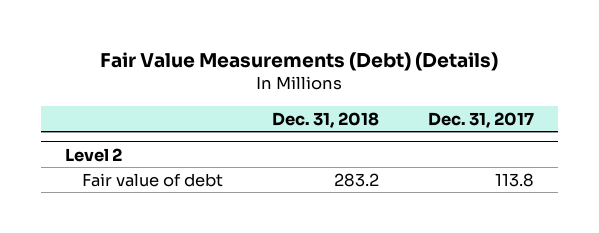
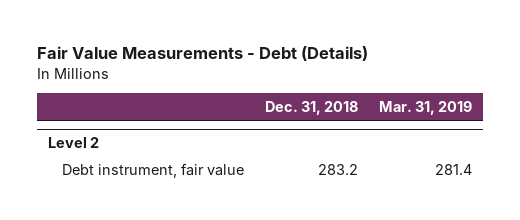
- Fair Value Measurements (Debt) (Details)
+ Fair Value Measurements - Debt (Details)
- | Dec. 31, 2018 | Dec. 31, 2017
+ | Dec. 31, 2018 | Mar. 31, 2019
@ Level 2
- Fair value of debt | 283.2 | 113.8
+ Debt instrument, fair value | 283.2 | 281.4

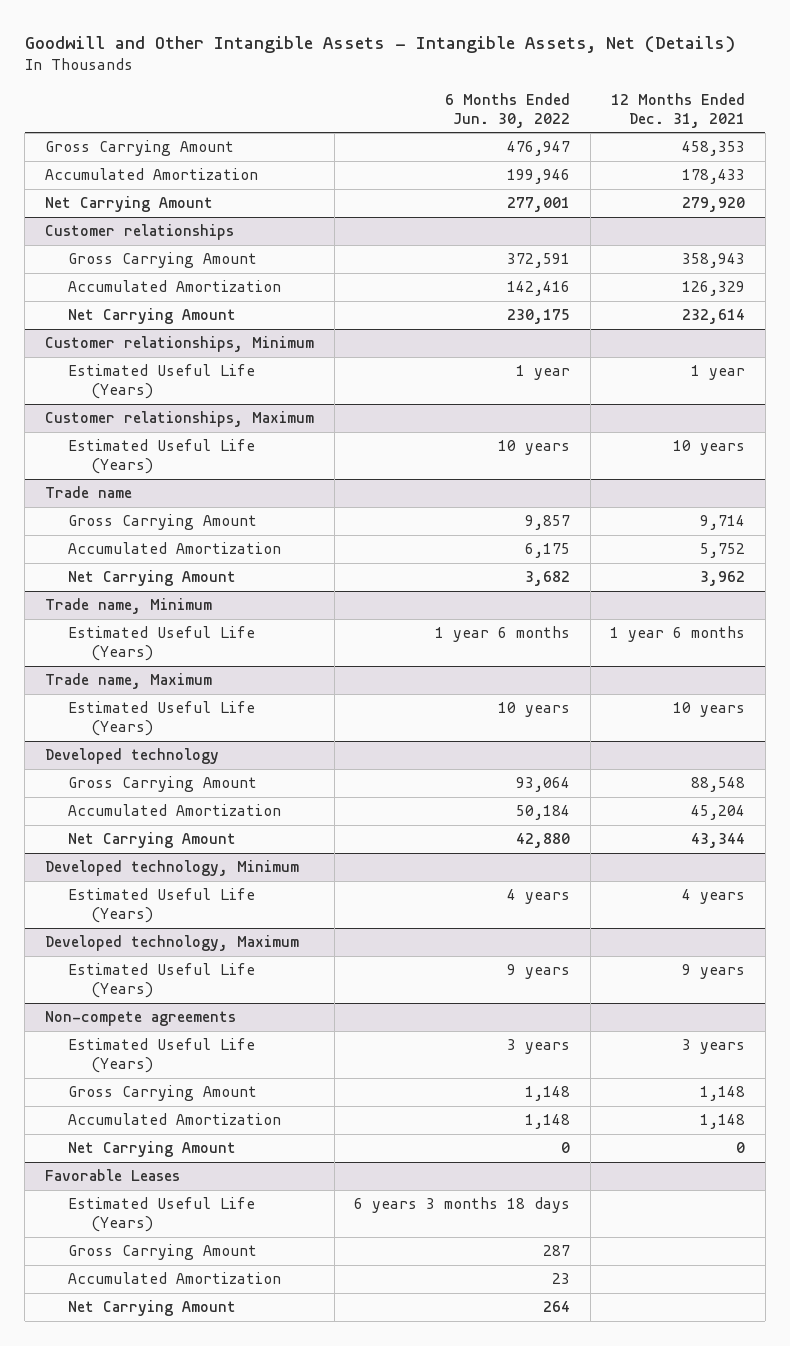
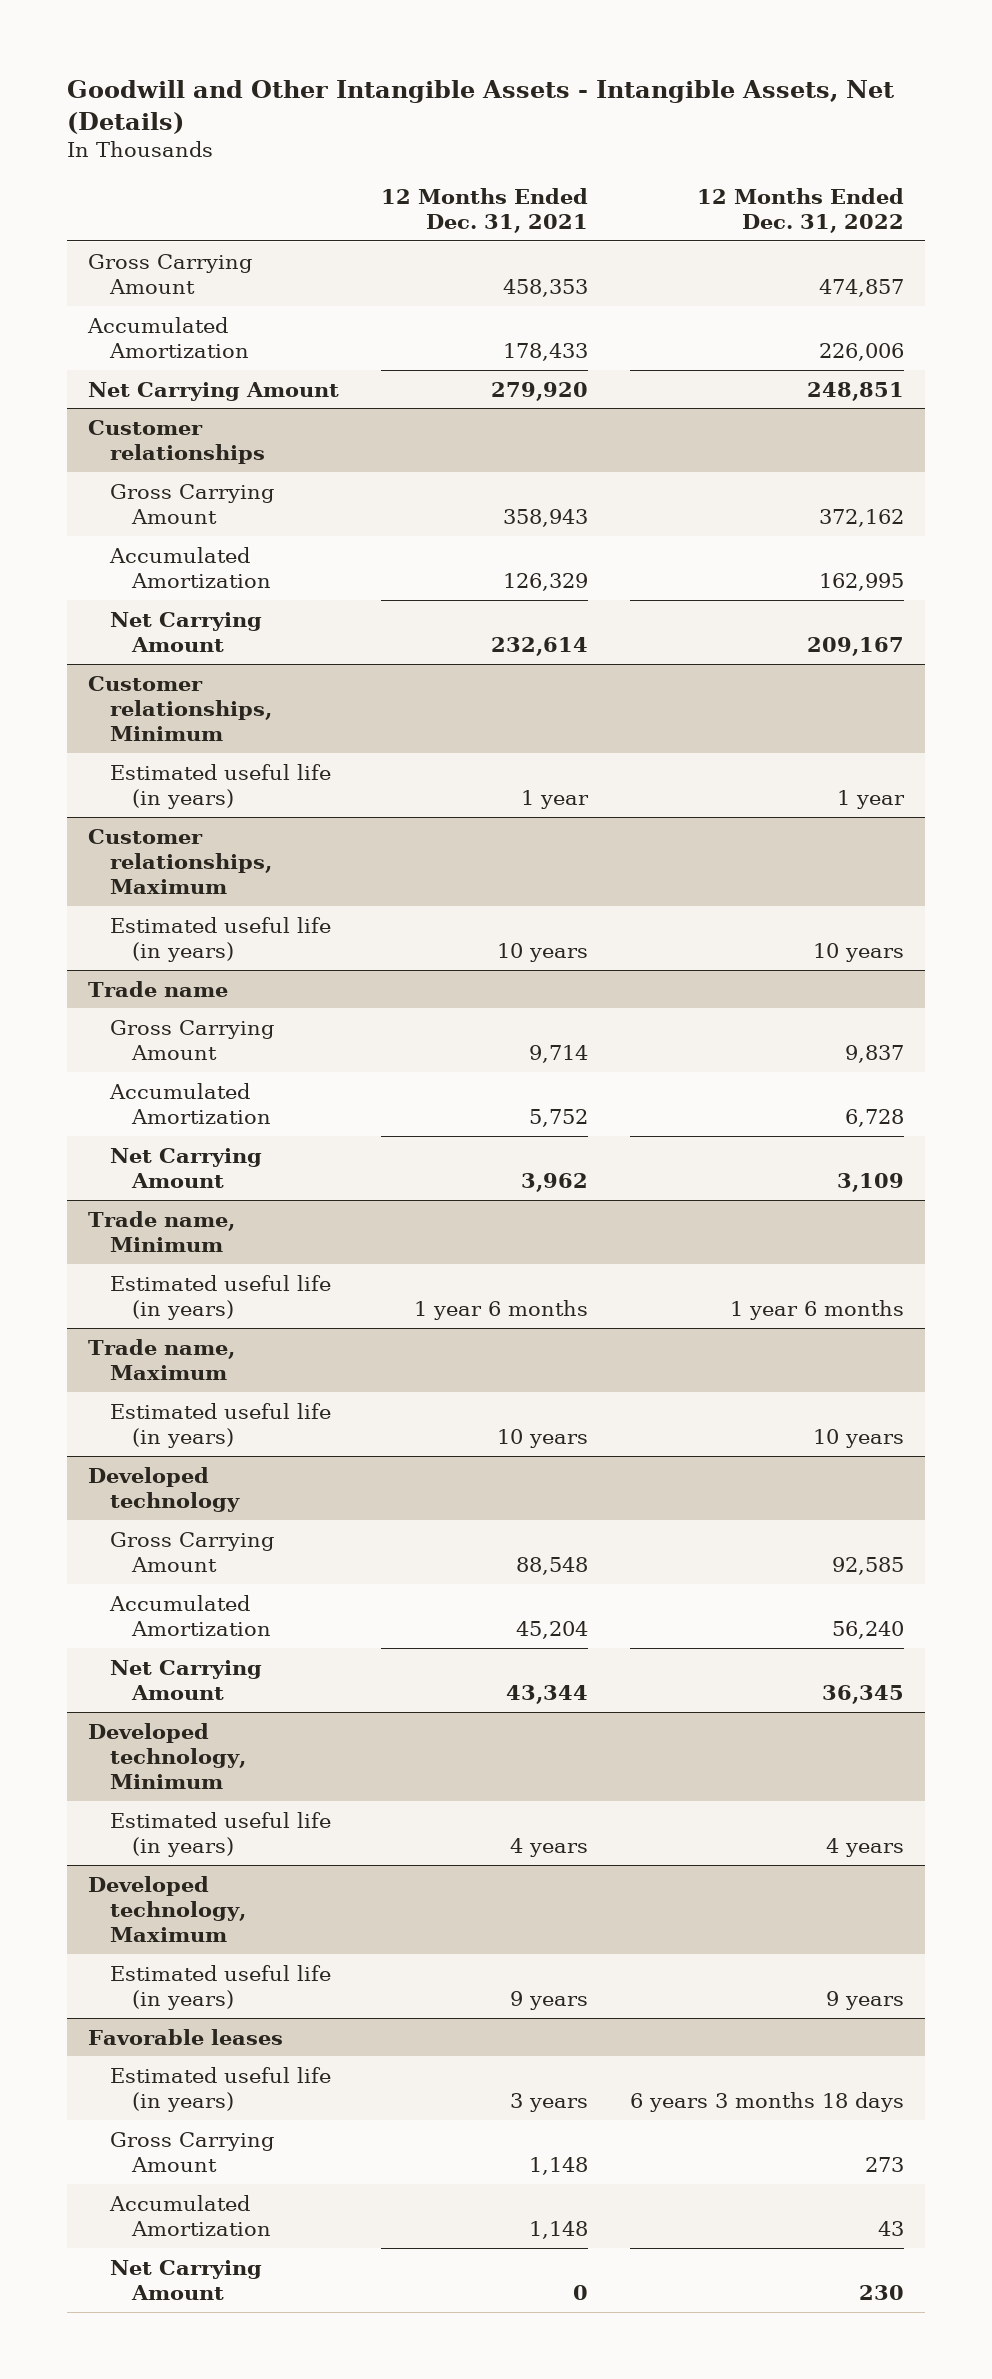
- | 6 Months Ended Jun. 30, 2022 | 12 Months Ended Dec. 31, 2021
+ | 12 Months Ended Dec. 31, 2021 | 12 Months Ended Dec. 31, 2022
@ Customer relationships, Minimum
- Estimated Useful Life (Years) | 1 year | 1 year
+ Estimated useful life (in years) | 1 year | 1 year
@ Customer relationships, Maximum
- Estimated Useful Life (Years) | 10 years | 10 years
+ Estimated useful life (in years) | 10 years | 10 years
@ Trade name, Minimum
- Estimated Useful Life (Years) | 1 year 6 months | 1 year 6 months
+ Estimated useful life (in years) | 1 year 6 months | 1 year 6 months
@ Trade name, Maximum
- Estimated Useful Life (Years) | 10 years | 10 years
+ Estimated useful life (in years) | 10 years | 10 years
@ Developed technology, Minimum
- Estimated Useful Life (Years) | 4 years | 4 years
+ Estimated useful life (in years) | 4 years | 4 years
@ Developed technology, Maximum
- Estimated Useful Life (Years) | 9 years | 9 years
- Non-compete agreements
- Estimated Useful Life (Years) | 3 years | 3 years
@ Developed technology, Maximum
+ Estimated useful life (in years) | 9 years | 9 years
+ Favorable leases
+ Estimated useful life (in years) | 3 years | 6 years 3 months 18 days
- Favorable Leases
- Estimated Useful Life (Years) | 6 years 3 months 18 days |
- Gross Carrying Amount | 287 |
- Accumulated Amortization | 23 |
- Net Carrying Amount | 264 |

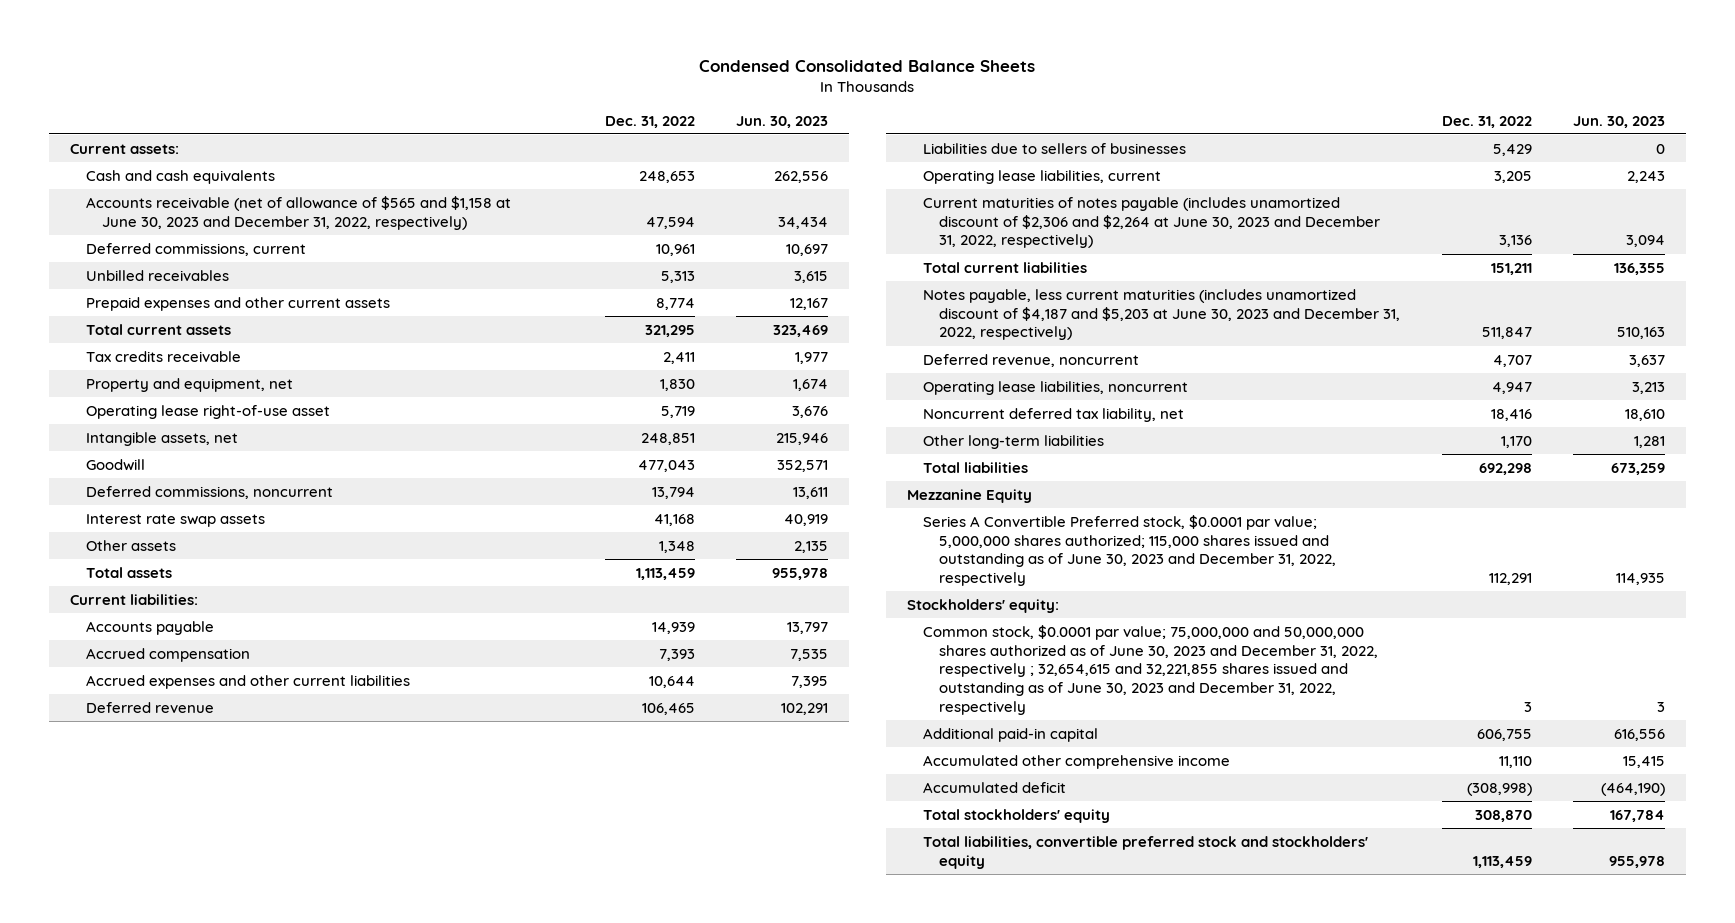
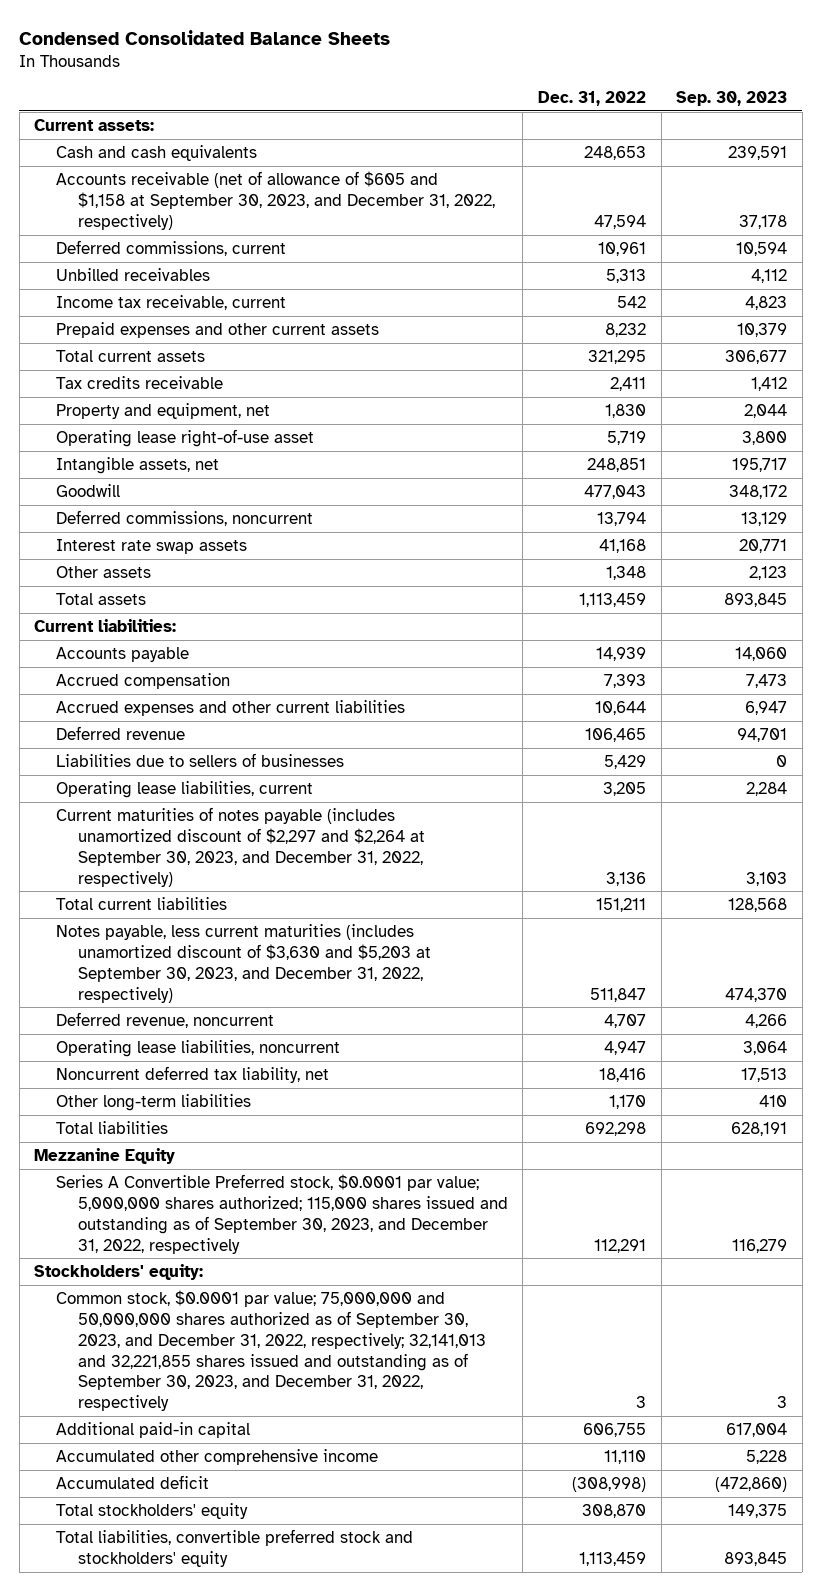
- | Dec. 31, 2022 | Jun. 30, 2023
+ | Dec. 31, 2022 | Sep. 30, 2023
- Accounts receivable (net of allowance of $565 and $1,158 at June 30, 2023 and December 31, 2022, respectively) | 47,594 | 34,434
+ Accounts receivable (net of allowance of $605 and $1,158 at September 30, 2023, and December 31, 2022, respectively) | 47,594 | 37,178
- Prepaid expenses and other current assets | 8,774 | 12,167
+ Income tax receivable, current | 542 | 4,823
+ Prepaid expenses and other current assets | 8,232 | 10,379
- Current maturities of notes payable (includes unamortized discount of $2,306 and $2,264 at June 30, 2023 and December 31, 2022, respectively) | 3,136 | 3,094
+ Current maturities of notes payable (includes unamortized discount of $2,297 and $2,264 at September 30, 2023, and December 31, 2022, respectively) | 3,136 | 3,103
- Notes payable, less current maturities (includes unamortized discount of $4,187 and $5,203 at June 30, 2023 and December 31, 2022, respectively) | 511,847 | 510,163
+ Notes payable, less current maturities (includes unamortized discount of $3,630 and $5,203 at September 30, 2023, and December 31, 2022, respectively) | 511,847 | 474,370
- Series A Convertible Preferred stock, $0.0001 par value; 5,000,000 shares authorized; 115,000 shares issued and outstanding as of June 30, 2023 and December 31, 2022, respectively | 112,291 | 114,935
+ Series A Convertible Preferred stock, $0.0001 par value; 5,000,000 shares authorized; 115,000 shares issued and outstanding as of September 30, 2023, and December 31, 2022, respectively | 112,291 | 116,279
- Common stock, $0.0001 par value; 75,000,000 and 50,000,000 shares authorized as of June 30, 2023 and December 31, 2022, respectively ; 32,654,615 and 32,221,855 shares issued and outstanding as of June 30, 2023 and December 31, 2022, respectively | 3 | 3
+ Common stock, $0.0001 par value; 75,000,000 and 50,000,000 shares authorized as of September 30, 2023, and December 31, 2022, respectively; 32,141,013 and 32,221,855 shares issued and outstanding as of September 30, 2023, and December 31, 2022, respectively | 3 | 3

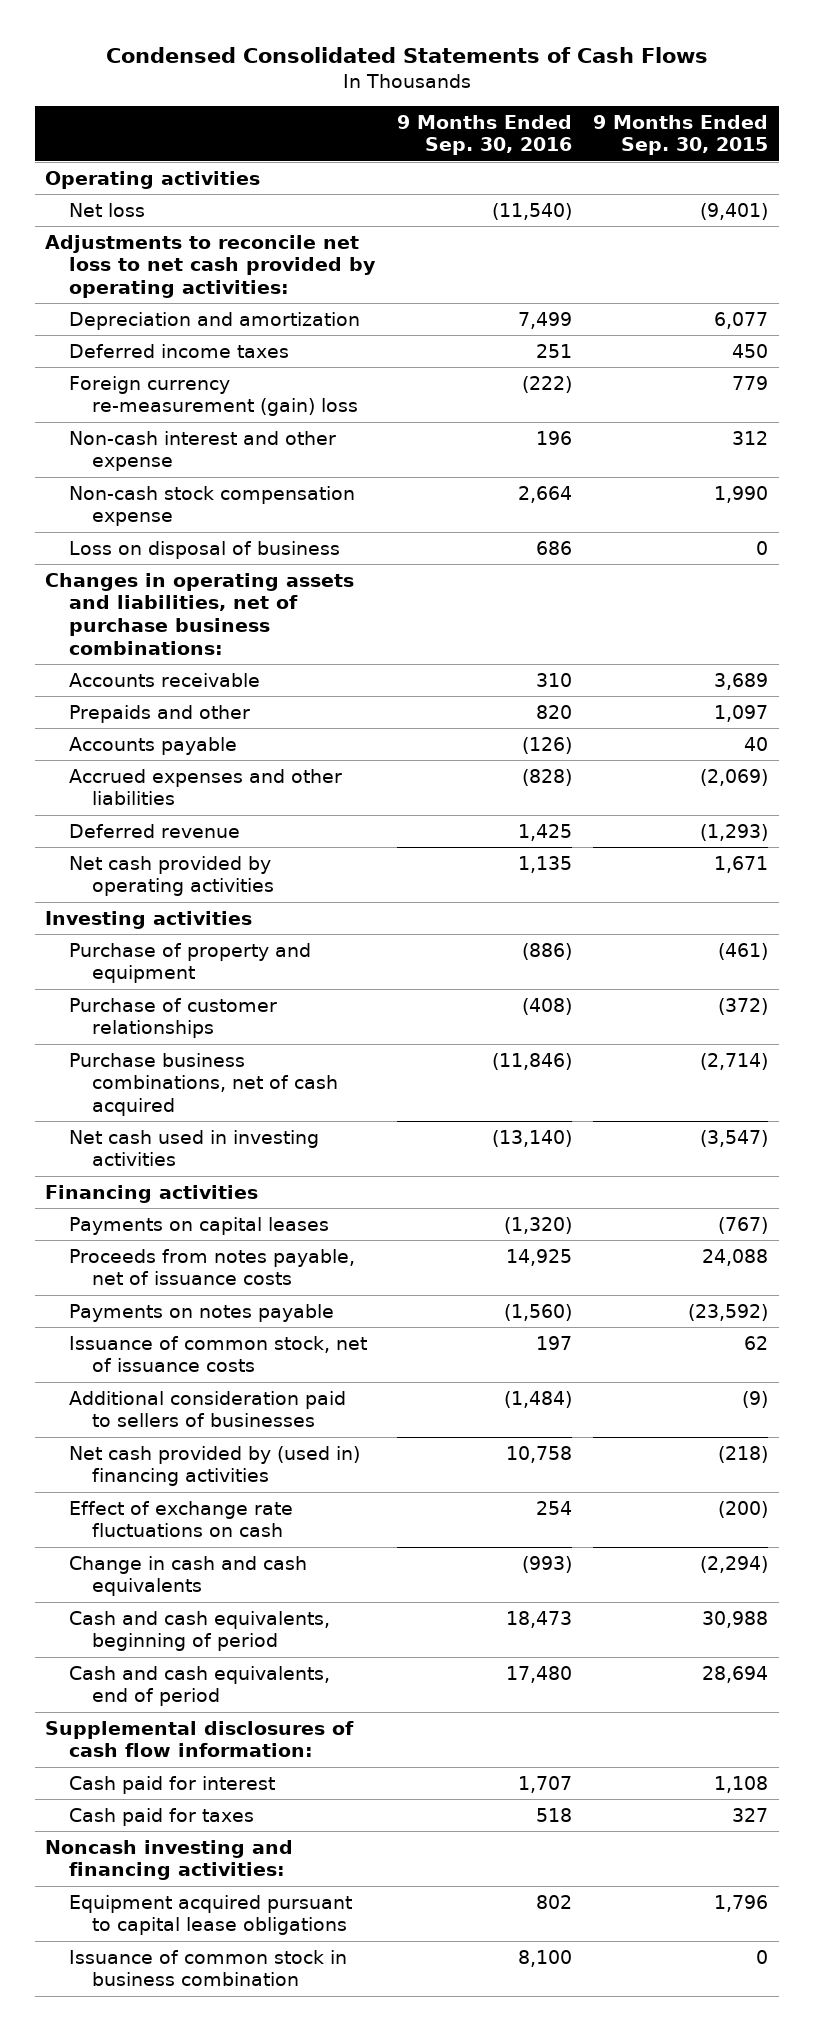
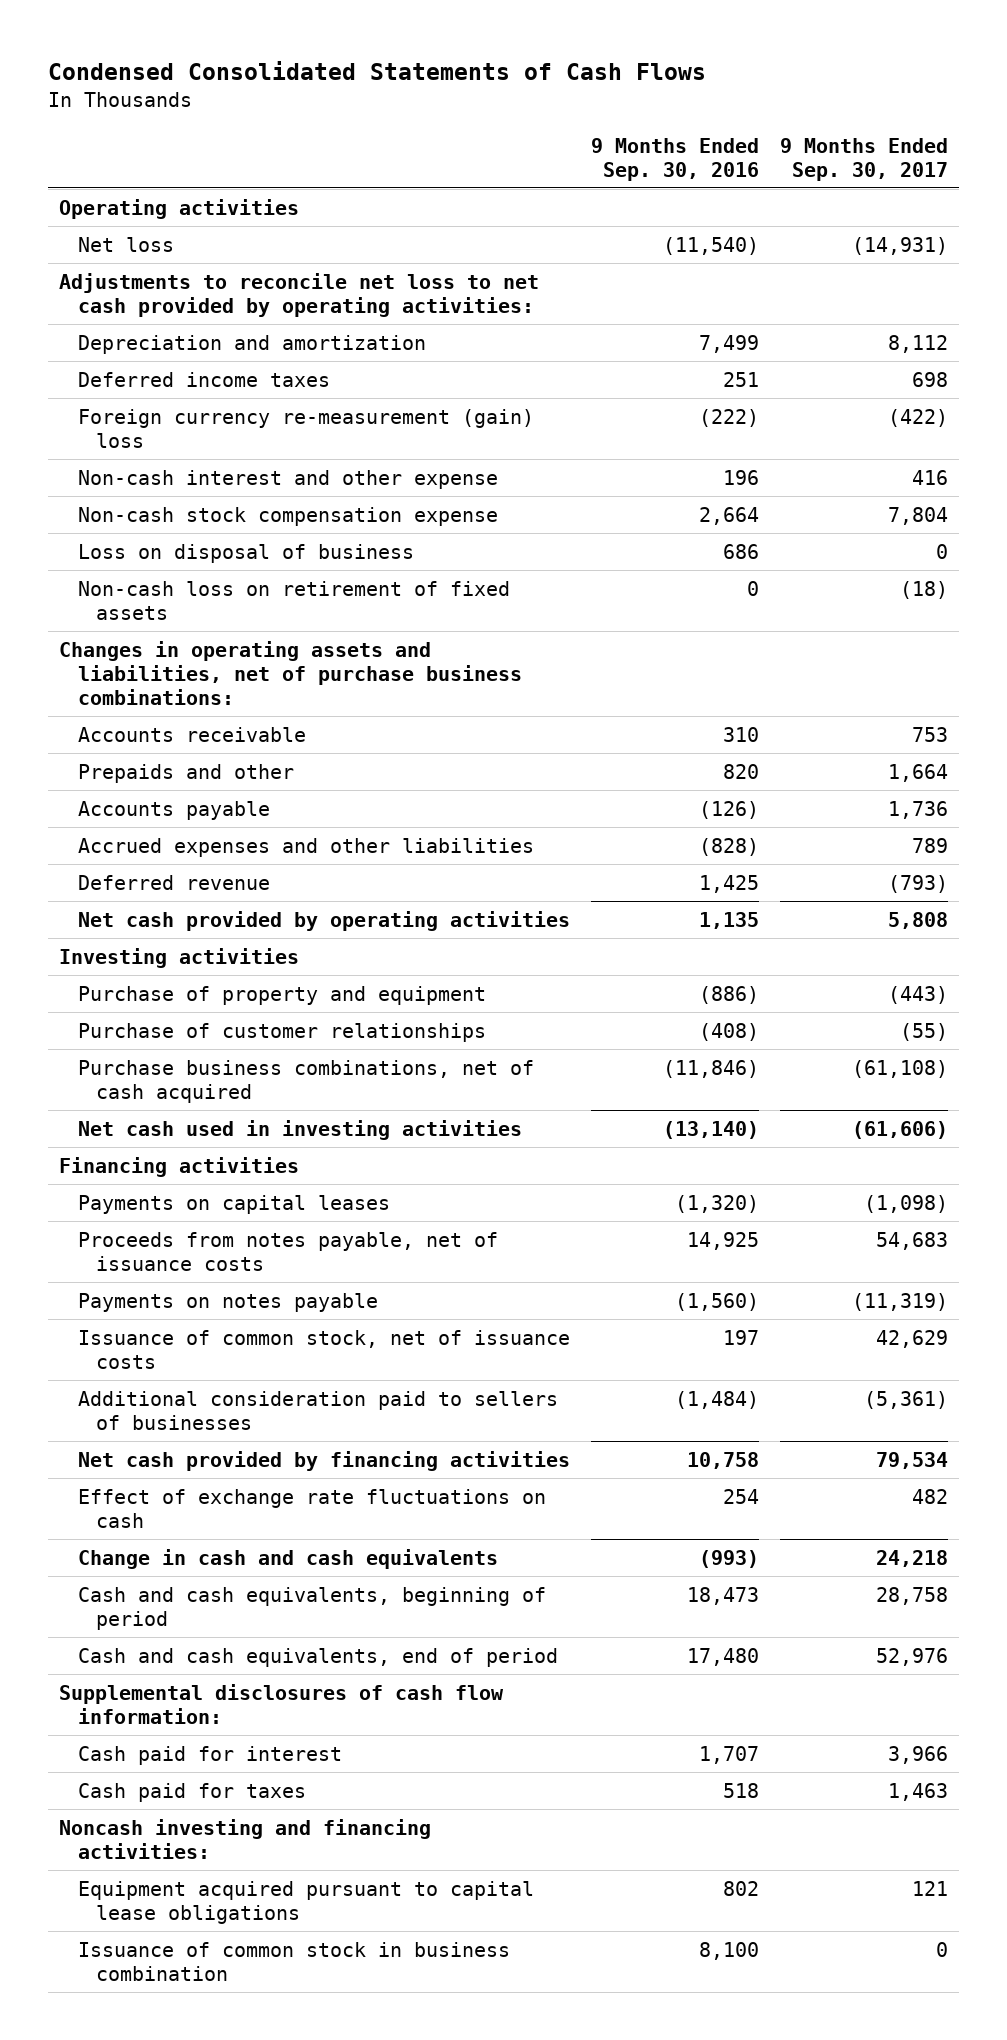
- | 9 Months Ended Sep. 30, 2016 | 9 Months Ended Sep. 30, 2015
+ | 9 Months Ended Sep. 30, 2016 | 9 Months Ended Sep. 30, 2017
+ Non-cash loss on retirement of fixed assets | 0 | (18)
- Net cash provided by (used in) financing activities | 10,758 | (218)
+ Net cash provided by financing activities | 10,758 | 79,534

